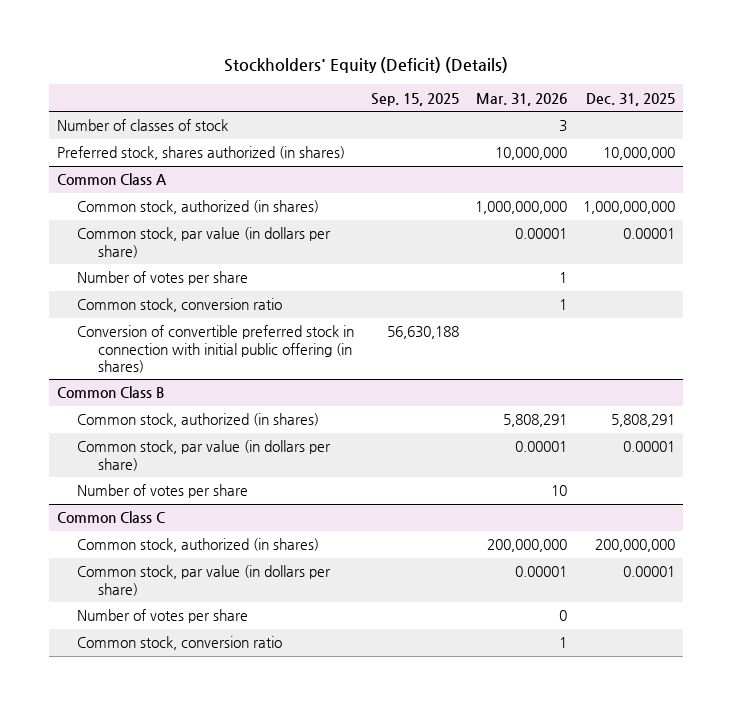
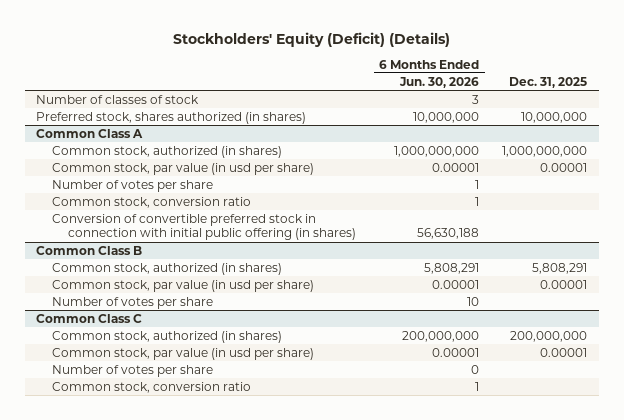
- | Sep. 15, 2025 | Mar. 31, 2026 | Dec. 31, 2025
+ | 6 Months Ended Jun. 30, 2026 | Dec. 31, 2025
@ Common Class A
- Common stock, par value (in dollars per share) | | 0.00001 | 0.00001
+ Common stock, par value (in usd per share) | 0.00001 | 0.00001
@ Common Class B
- Common stock, par value (in dollars per share) | | 0.00001 | 0.00001
+ Common stock, par value (in usd per share) | 0.00001 | 0.00001
@ Common Class C
- Common stock, par value (in dollars per share) | | 0.00001 | 0.00001
+ Common stock, par value (in usd per share) | 0.00001 | 0.00001

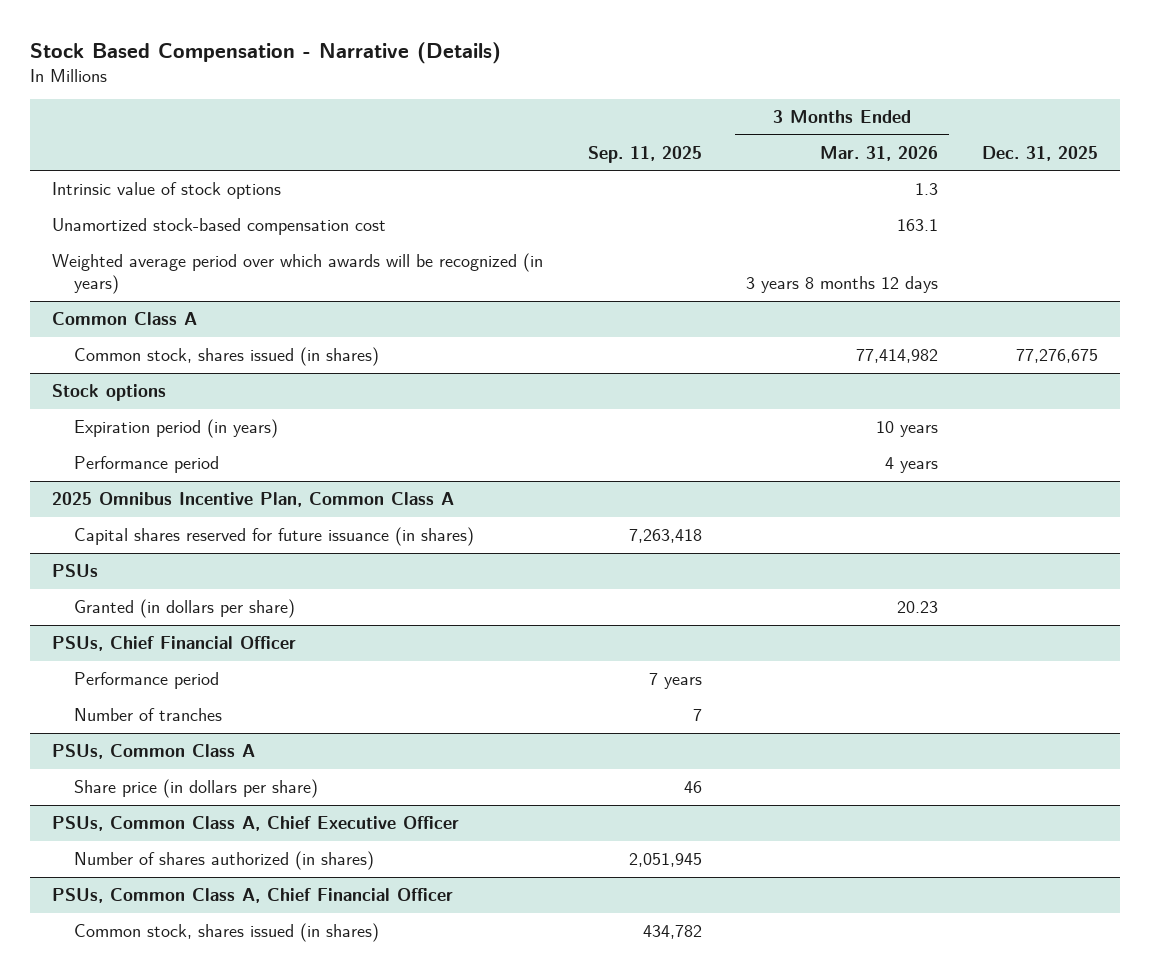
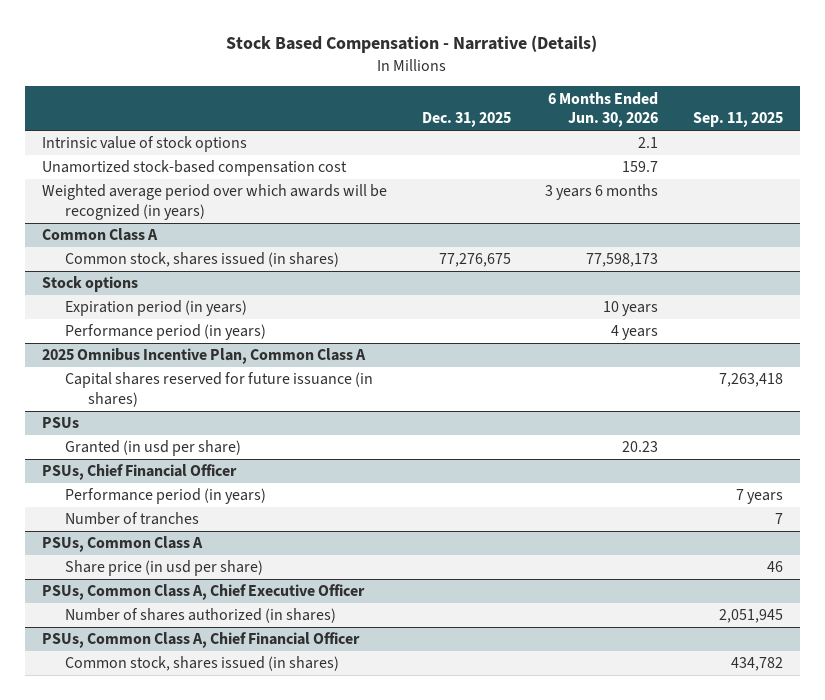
- | Sep. 11, 2025 | 3 Months Ended Mar. 31, 2026 | Dec. 31, 2025
+ | Dec. 31, 2025 | 6 Months Ended Jun. 30, 2026 | Sep. 11, 2025
@ Stock options
- Performance period | | 4 years |
+ Performance period (in years) | | 4 years |
@ PSUs
- Granted (in dollars per share) | | 20.23 |
+ Granted (in usd per share) | | 20.23 |
@ PSUs, Chief Financial Officer
- Performance period | 7 years | |
+ Performance period (in years) | | | 7 years
@ PSUs, Common Class A
- Share price (in dollars per share) | 46 | |
+ Share price (in usd per share) | | | 46

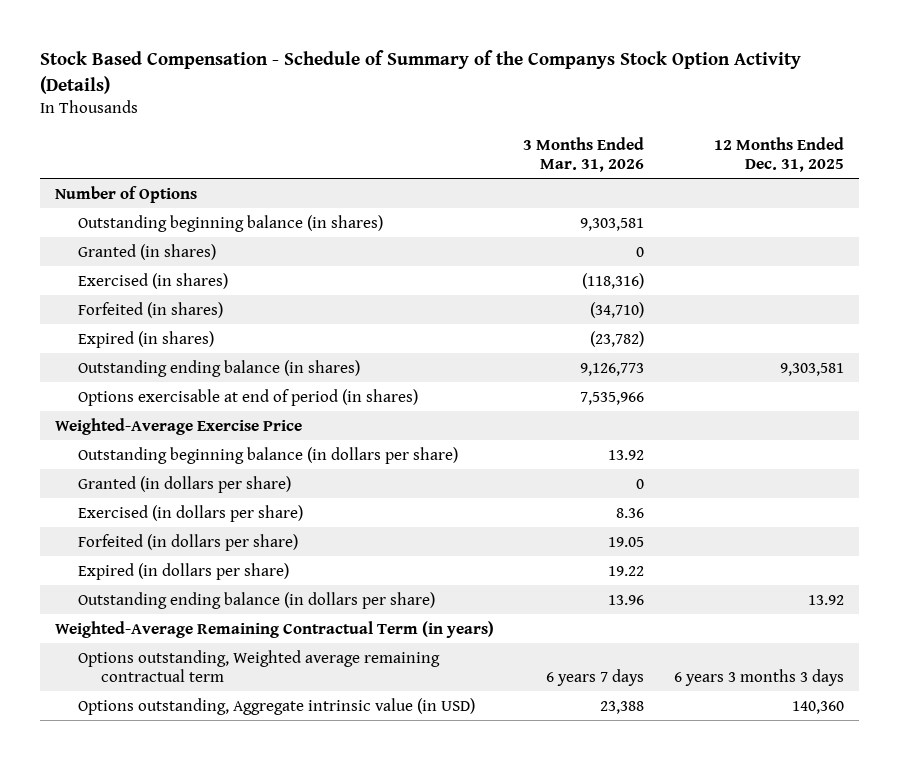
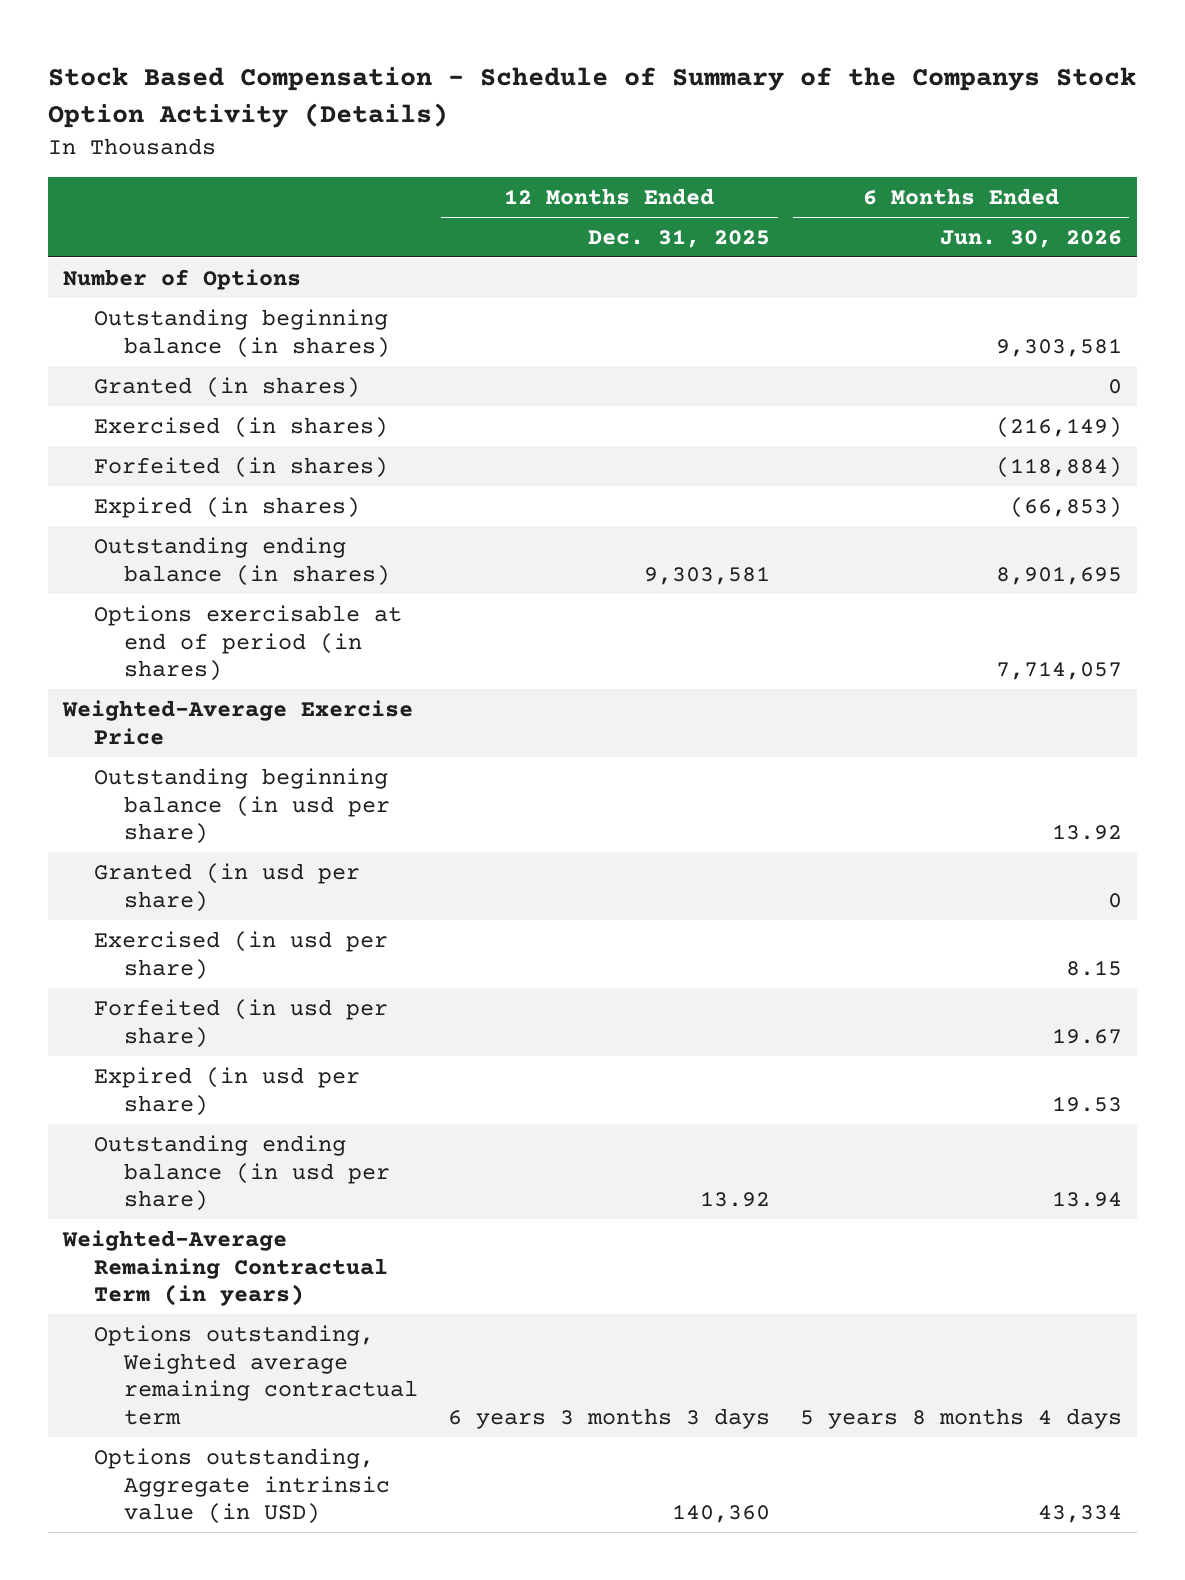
- | 3 Months Ended Mar. 31, 2026 | 12 Months Ended Dec. 31, 2025
+ | 12 Months Ended Dec. 31, 2025 | 6 Months Ended Jun. 30, 2026
- Outstanding beginning balance (in dollars per share) | 13.92 |
- Granted (in dollars per share) | 0 |
- Exercised (in dollars per share) | 8.36 |
- Forfeited (in dollars per share) | 19.05 |
- Expired (in dollars per share) | 19.22 |
- Outstanding ending balance (in dollars per share) | 13.96 | 13.92
+ Outstanding beginning balance (in usd per share) | | 13.92
+ Granted (in usd per share) | | 0
+ Exercised (in usd per share) | | 8.15
+ Forfeited (in usd per share) | | 19.67
+ Expired (in usd per share) | | 19.53
+ Outstanding ending balance (in usd per share) | 13.92 | 13.94

